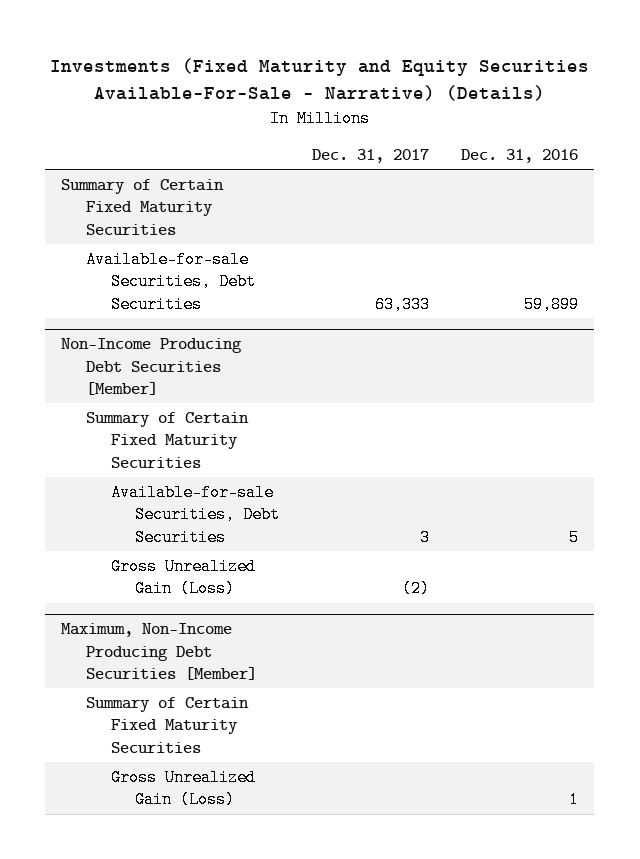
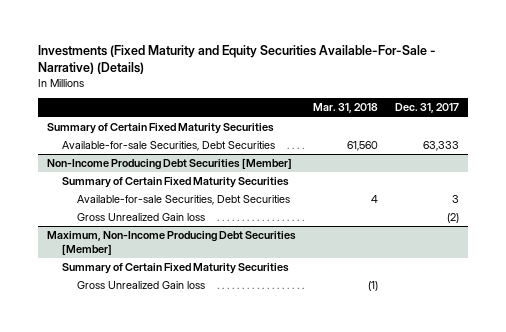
- | Dec. 31, 2017 | Dec. 31, 2016
+ | Mar. 31, 2018 | Dec. 31, 2017
@ Non-Income Producing Debt Securities [Member]
- Gross Unrealized Gain (Loss) | (2) |
+ Gross Unrealized Gain loss | | (2)
@ Maximum, Non-Income Producing Debt Securities [Member]
- Gross Unrealized Gain (Loss) | | 1
+ Gross Unrealized Gain loss | (1) |

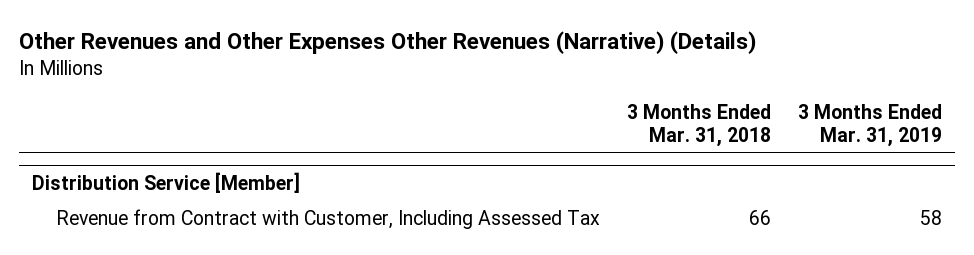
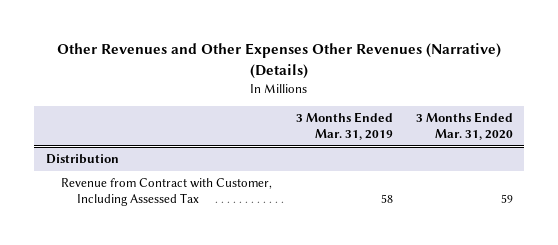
- | 3 Months Ended Mar. 31, 2018 | 3 Months Ended Mar. 31, 2019
+ | 3 Months Ended Mar. 31, 2019 | 3 Months Ended Mar. 31, 2020
- Distribution Service [Member]
+ Distribution

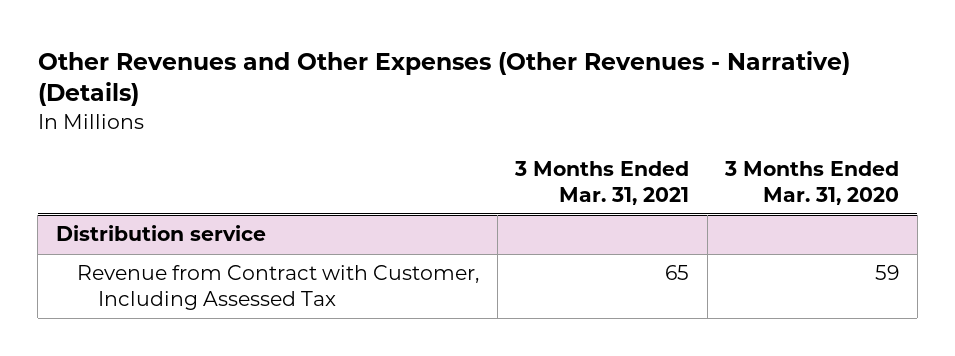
- Other Revenues and Other Expenses Other Revenues (Narrative) (Details)
+ Other Revenues and Other Expenses (Other Revenues - Narrative) (Details)
- | 3 Months Ended Mar. 31, 2019 | 3 Months Ended Mar. 31, 2020
+ | 3 Months Ended Mar. 31, 2021 | 3 Months Ended Mar. 31, 2020
- Distribution
+ Distribution service

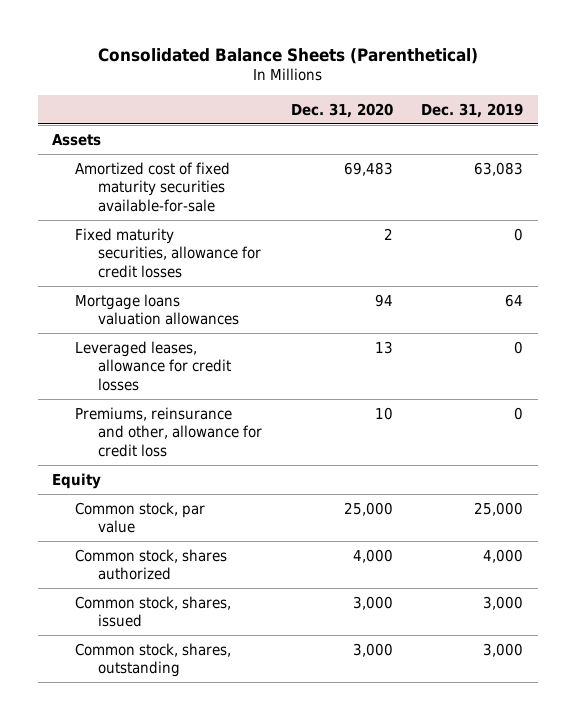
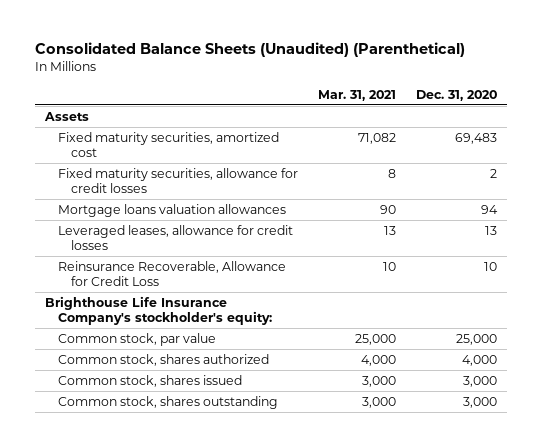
- Consolidated Balance Sheets (Parenthetical)
+ Consolidated Balance Sheets (Unaudited) (Parenthetical)
- | Dec. 31, 2020 | Dec. 31, 2019
+ | Mar. 31, 2021 | Dec. 31, 2020
- Amortized cost of fixed maturity securities available-for-sale | 69,483 | 63,083
+ Fixed maturity securities, amortized cost | 71,082 | 69,483
- Premiums, reinsurance and other, allowance for credit loss | 10 | 0
- Equity
+ Reinsurance Recoverable, Allowance for Credit Loss | 10 | 10
+ Brighthouse Life Insurance Company's stockholder's equity:
- Common stock, shares, issued | 3,000 | 3,000
- Common stock, shares, outstanding | 3,000 | 3,000
+ Common stock, shares issued | 3,000 | 3,000
+ Common stock, shares outstanding | 3,000 | 3,000

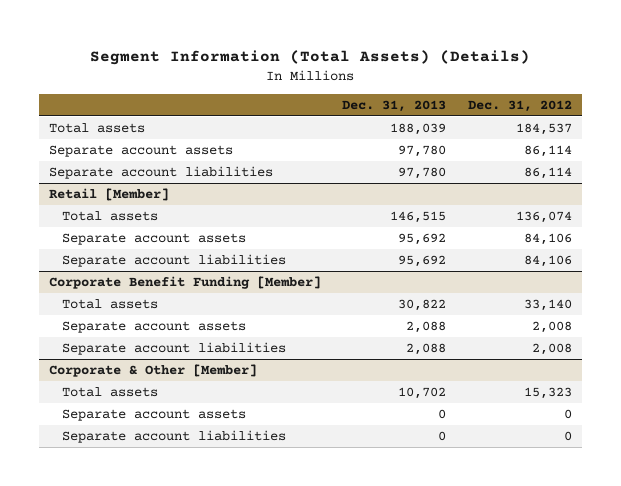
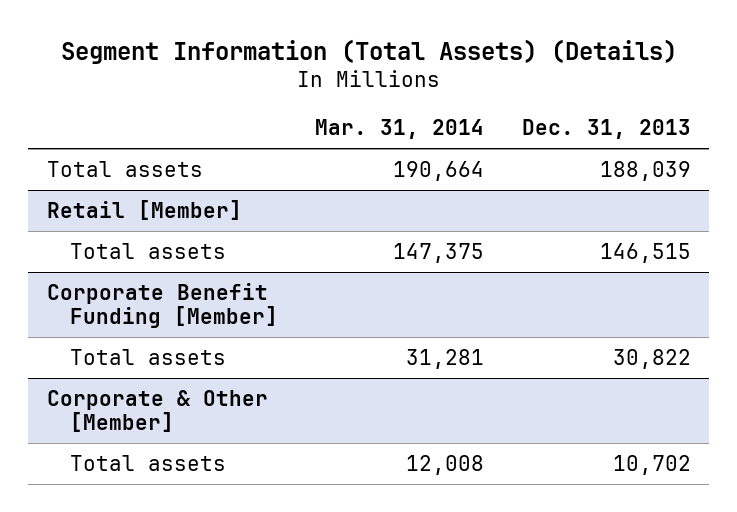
- | Dec. 31, 2013 | Dec. 31, 2012
+ | Mar. 31, 2014 | Dec. 31, 2013
- Separate account assets | 97,780 | 86,114
- Separate account liabilities | 97,780 | 86,114
@ Retail [Member]
- Separate account assets | 95,692 | 84,106
- Separate account liabilities | 95,692 | 84,106
@ Corporate Benefit Funding [Member]
- Separate account assets | 2,088 | 2,008
- Separate account liabilities | 2,088 | 2,008
@ Corporate & Other [Member]
- Separate account assets | 0 | 0
- Separate account liabilities | 0 | 0

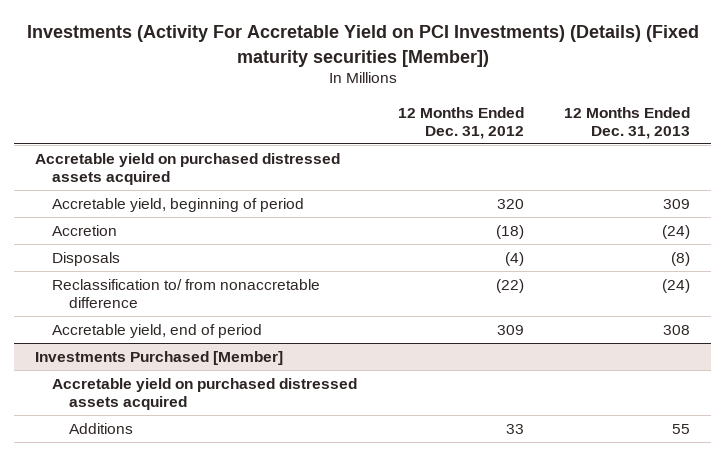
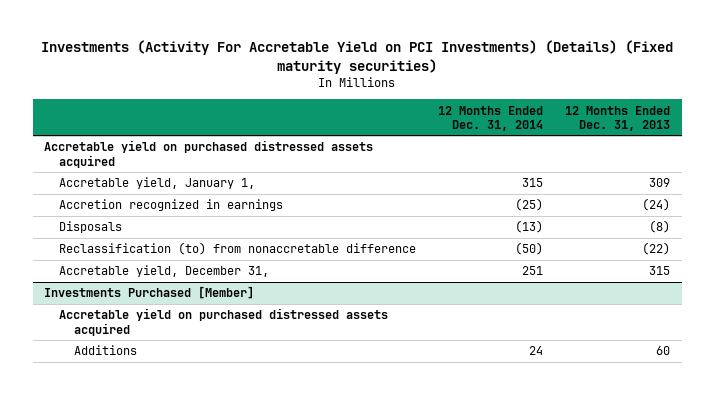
- Investments (Activity For Accretable Yield on PCI Investments) (Details) (Fixed maturity securities [Member])
+ Investments (Activity For Accretable Yield on PCI Investments) (Details) (Fixed maturity securities)
- | 12 Months Ended Dec. 31, 2012 | 12 Months Ended Dec. 31, 2013
+ | 12 Months Ended Dec. 31, 2014 | 12 Months Ended Dec. 31, 2013
- Accretable yield, beginning of period | 320 | 309
- Accretion | (18) | (24)
+ Accretable yield, January 1, | 315 | 309
+ Accretion recognized in earnings | (25) | (24)
- Reclassification to/ from nonaccretable difference | (22) | (24)
- Accretable yield, end of period | 309 | 308
+ Reclassification (to) from nonaccretable difference | (50) | (22)
+ Accretable yield, December 31, | 251 | 315
@ Investments Purchased [Member]
- Additions | 33 | 55
+ Additions | 24 | 60

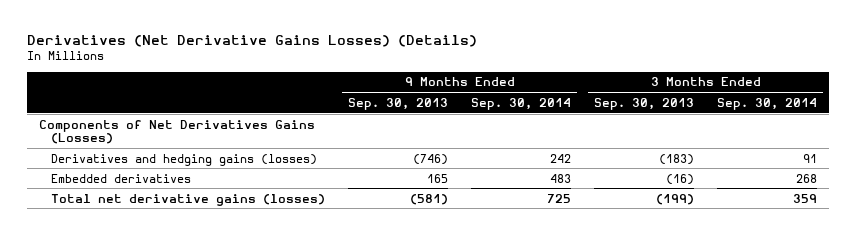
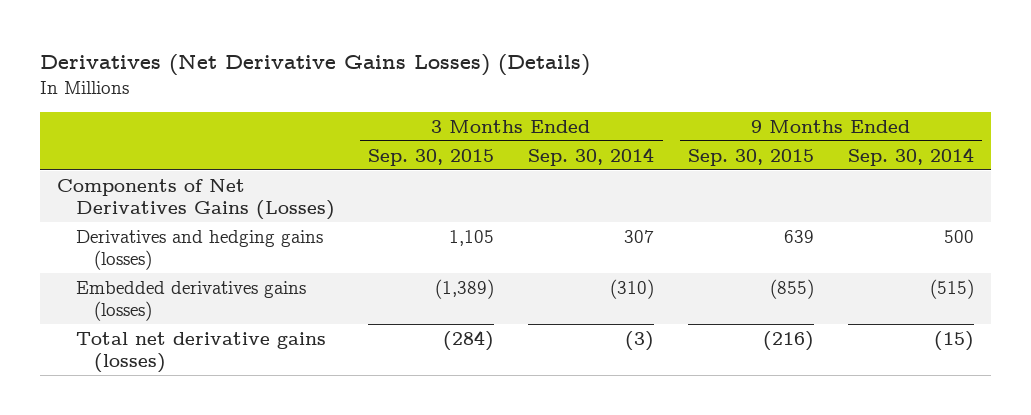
- | 9 Months Ended Sep. 30, 2013 | 9 Months Ended Sep. 30, 2014 | 3 Months Ended Sep. 30, 2013 | 3 Months Ended Sep. 30, 2014
+ | 3 Months Ended Sep. 30, 2015 | 3 Months Ended Sep. 30, 2014 | 9 Months Ended Sep. 30, 2015 | 9 Months Ended Sep. 30, 2014
- Derivatives and hedging gains (losses) | (746) | 242 | (183) | 91
- Embedded derivatives | 165 | 483 | (16) | 268
- Total net derivative gains (losses) | (581) | 725 | (199) | 359
+ Derivatives and hedging gains (losses) | 1,105 | 307 | 639 | 500
+ Embedded derivatives gains (losses) | (1,389) | (310) | (855) | (515)
+ Total net derivative gains (losses) | (284) | (3) | (216) | (15)

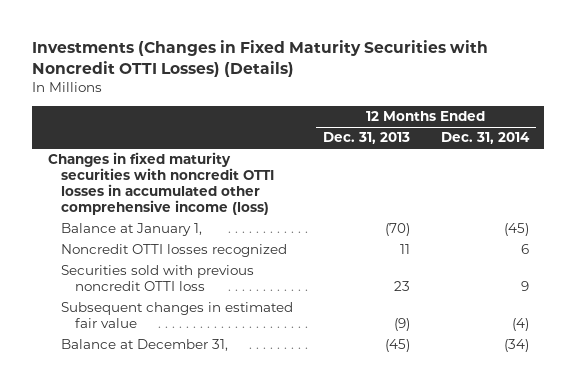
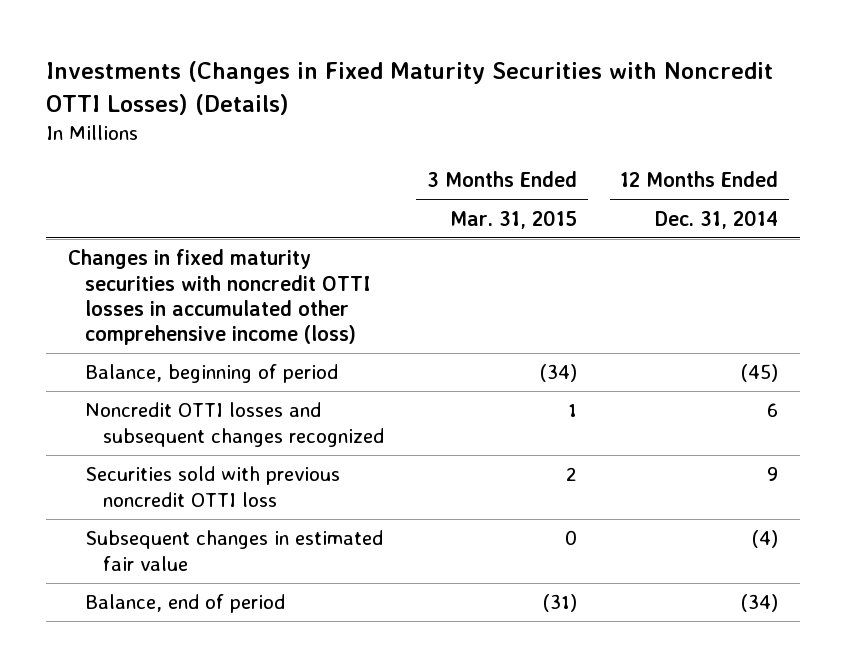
- | 12 Months Ended Dec. 31, 2013 | 12 Months Ended Dec. 31, 2014
+ | 3 Months Ended Mar. 31, 2015 | 12 Months Ended Dec. 31, 2014
- Balance at January 1, | (70) | (45)
- Noncredit OTTI losses recognized | 11 | 6
+ Balance, beginning of period | (34) | (45)
+ Noncredit OTTI losses and subsequent changes recognized | 1 | 6
- Balance at December 31, | (45) | (34)
+ Balance, end of period | (31) | (34)

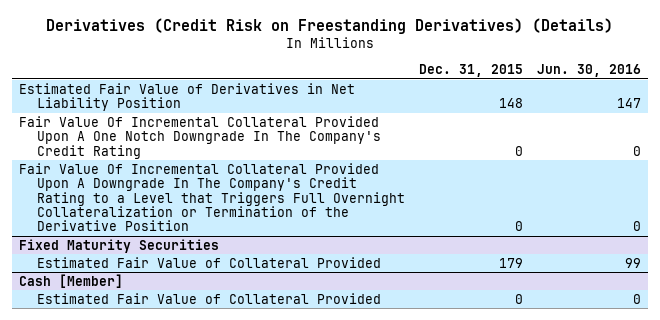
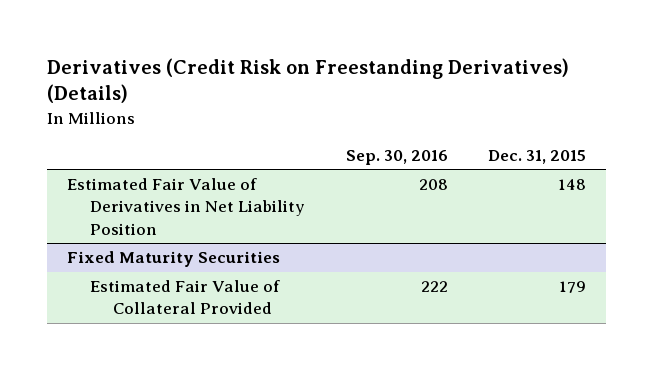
- | Dec. 31, 2015 | Jun. 30, 2016
+ | Sep. 30, 2016 | Dec. 31, 2015
- Fair Value Of Incremental Collateral Provided Upon A One Notch Downgrade In The Company's Credit Rating | 0 | 0
- Fair Value Of Incremental Collateral Provided Upon A Downgrade In The Company's Credit Rating to a Level that Triggers Full Overnight Collateralization or Termination of the Derivative Position | 0 | 0
- Cash [Member]
- Estimated Fair Value of Collateral Provided | 0 | 0

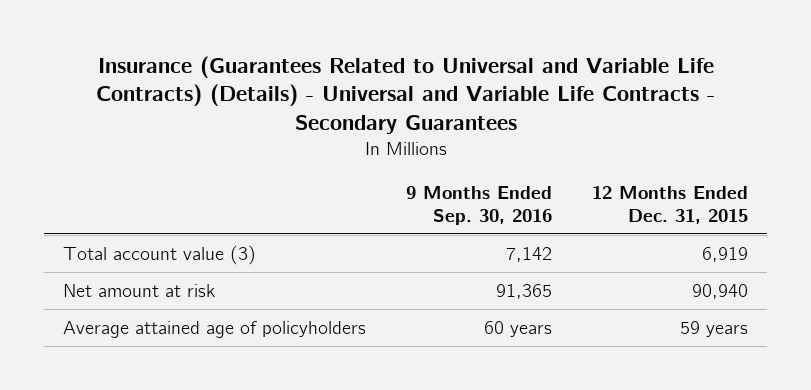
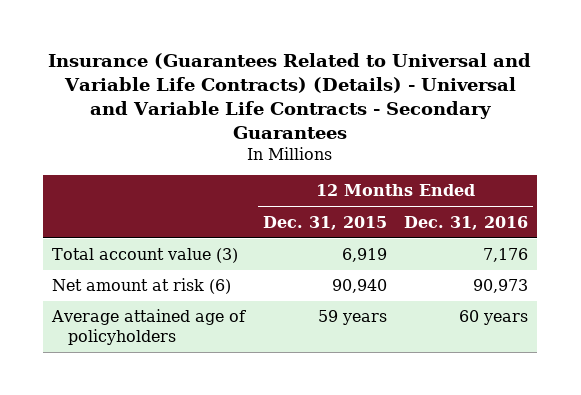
- | 9 Months Ended Sep. 30, 2016 | 12 Months Ended Dec. 31, 2015
+ | 12 Months Ended Dec. 31, 2015 | 12 Months Ended Dec. 31, 2016
- Net amount at risk | 91,365 | 90,940
+ Net amount at risk (6) | 90,940 | 90,973

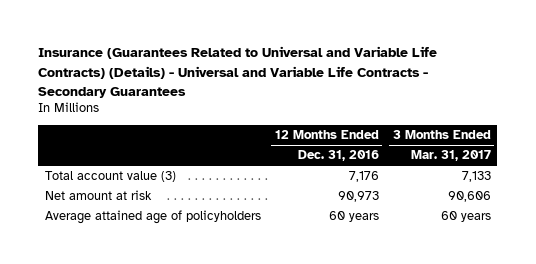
- | 12 Months Ended Dec. 31, 2015 | 12 Months Ended Dec. 31, 2016
+ | 12 Months Ended Dec. 31, 2016 | 3 Months Ended Mar. 31, 2017
- Net amount at risk (6) | 90,940 | 90,973
+ Net amount at risk | 90,973 | 90,606

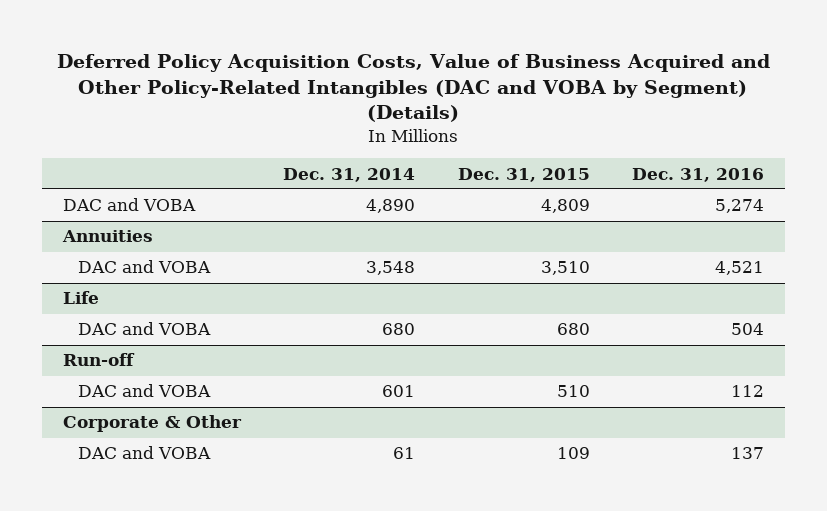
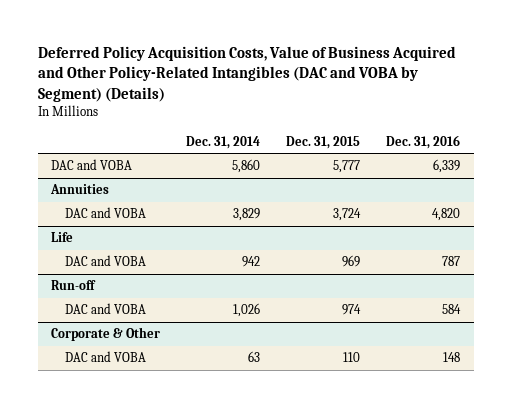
- DAC and VOBA | 4,890 | 4,809 | 5,274
+ DAC and VOBA | 5,860 | 5,777 | 6,339
@ Annuities
- DAC and VOBA | 3,548 | 3,510 | 4,521
+ DAC and VOBA | 3,829 | 3,724 | 4,820
@ Life
- DAC and VOBA | 680 | 680 | 504
+ DAC and VOBA | 942 | 969 | 787
@ Run-off
- DAC and VOBA | 601 | 510 | 112
+ DAC and VOBA | 1,026 | 974 | 584
@ Corporate & Other
- DAC and VOBA | 61 | 109 | 137
+ DAC and VOBA | 63 | 110 | 148

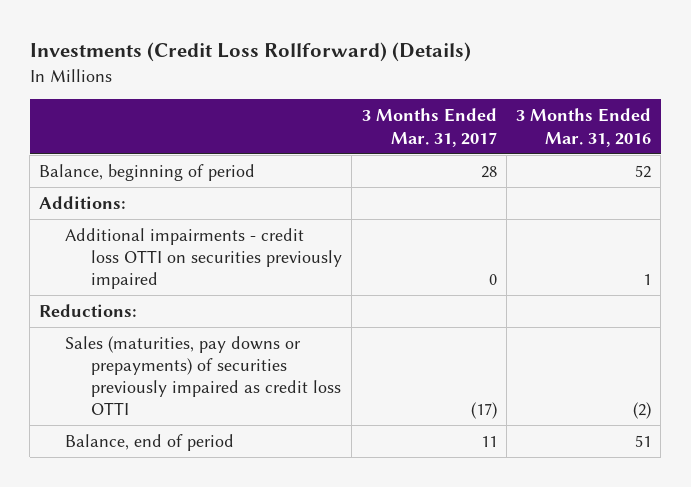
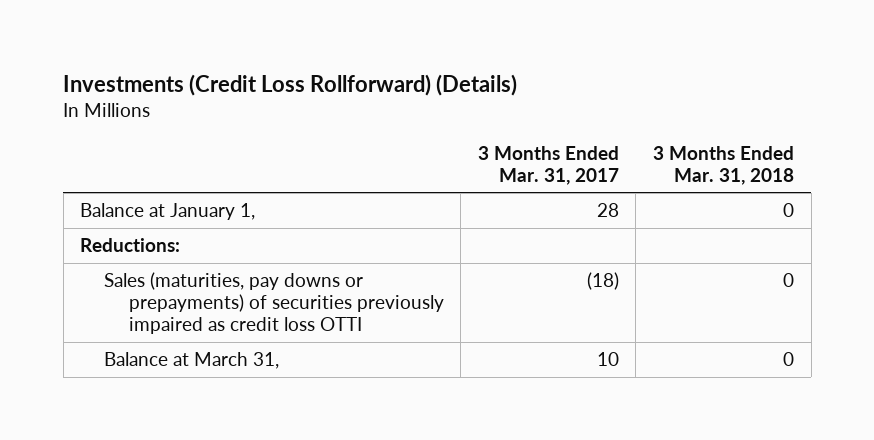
- | 3 Months Ended Mar. 31, 2017 | 3 Months Ended Mar. 31, 2016
+ | 3 Months Ended Mar. 31, 2017 | 3 Months Ended Mar. 31, 2018
- Balance, beginning of period | 28 | 52
- Additions:
- Additional impairments - credit loss OTTI on securities previously impaired | 0 | 1
+ Balance at January 1, | 28 | 0
- Sales (maturities, pay downs or prepayments) of securities previously impaired as credit loss OTTI | (17) | (2)
- Balance, end of period | 11 | 51
+ Sales (maturities, pay downs or prepayments) of securities previously impaired as credit loss OTTI | (18) | 0
+ Balance at March 31, | 10 | 0

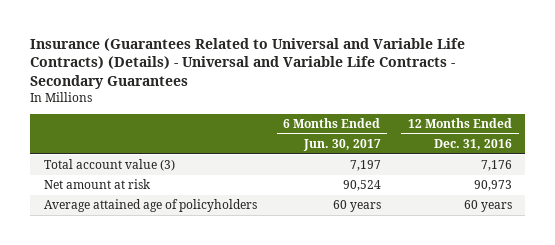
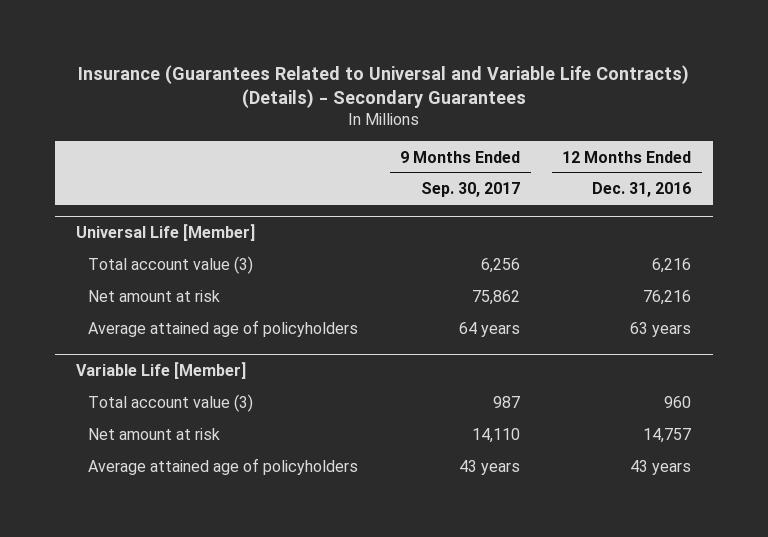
- Insurance (Guarantees Related to Universal and Variable Life Contracts) (Details) - Universal and Variable Life Contracts - Secondary Guarantees
+ Insurance (Guarantees Related to Universal and Variable Life Contracts) (Details) - Secondary Guarantees
- | 6 Months Ended Jun. 30, 2017 | 12 Months Ended Dec. 31, 2016
+ | 9 Months Ended Sep. 30, 2017 | 12 Months Ended Dec. 31, 2016
- Total account value (3) | 7,197 | 7,176
- Net amount at risk | 90,524 | 90,973
- Average attained age of policyholders | 60 years | 60 years
+ Universal Life [Member]
+ Total account value (3) | 6,256 | 6,216
+ Net amount at risk | 75,862 | 76,216
+ Average attained age of policyholders | 64 years | 63 years
+ Variable Life [Member]
+ Total account value (3) | 987 | 960
+ Net amount at risk | 14,110 | 14,757
+ Average attained age of policyholders | 43 years | 43 years

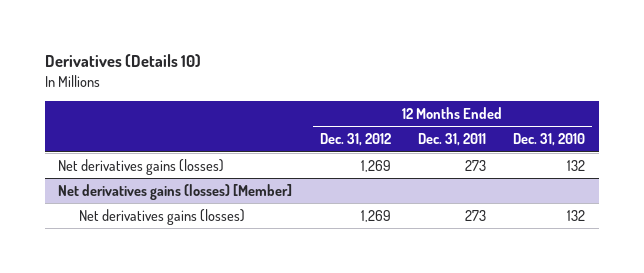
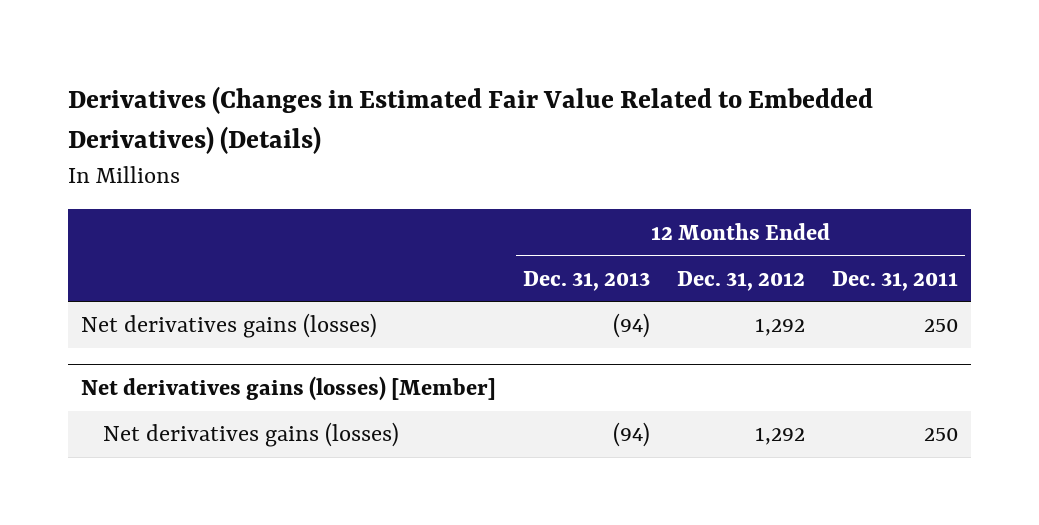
- Derivatives (Details 10)
+ Derivatives (Changes in Estimated Fair Value Related to Embedded Derivatives) (Details)
- | 12 Months Ended Dec. 31, 2012 | 12 Months Ended Dec. 31, 2011 | 12 Months Ended Dec. 31, 2010
+ | 12 Months Ended Dec. 31, 2013 | 12 Months Ended Dec. 31, 2012 | 12 Months Ended Dec. 31, 2011
- Net derivatives gains (losses) | 1,269 | 273 | 132
+ Net derivatives gains (losses) | (94) | 1,292 | 250
@ Net derivatives gains (losses) [Member]
- Net derivatives gains (losses) | 1,269 | 273 | 132
+ Net derivatives gains (losses) | (94) | 1,292 | 250

